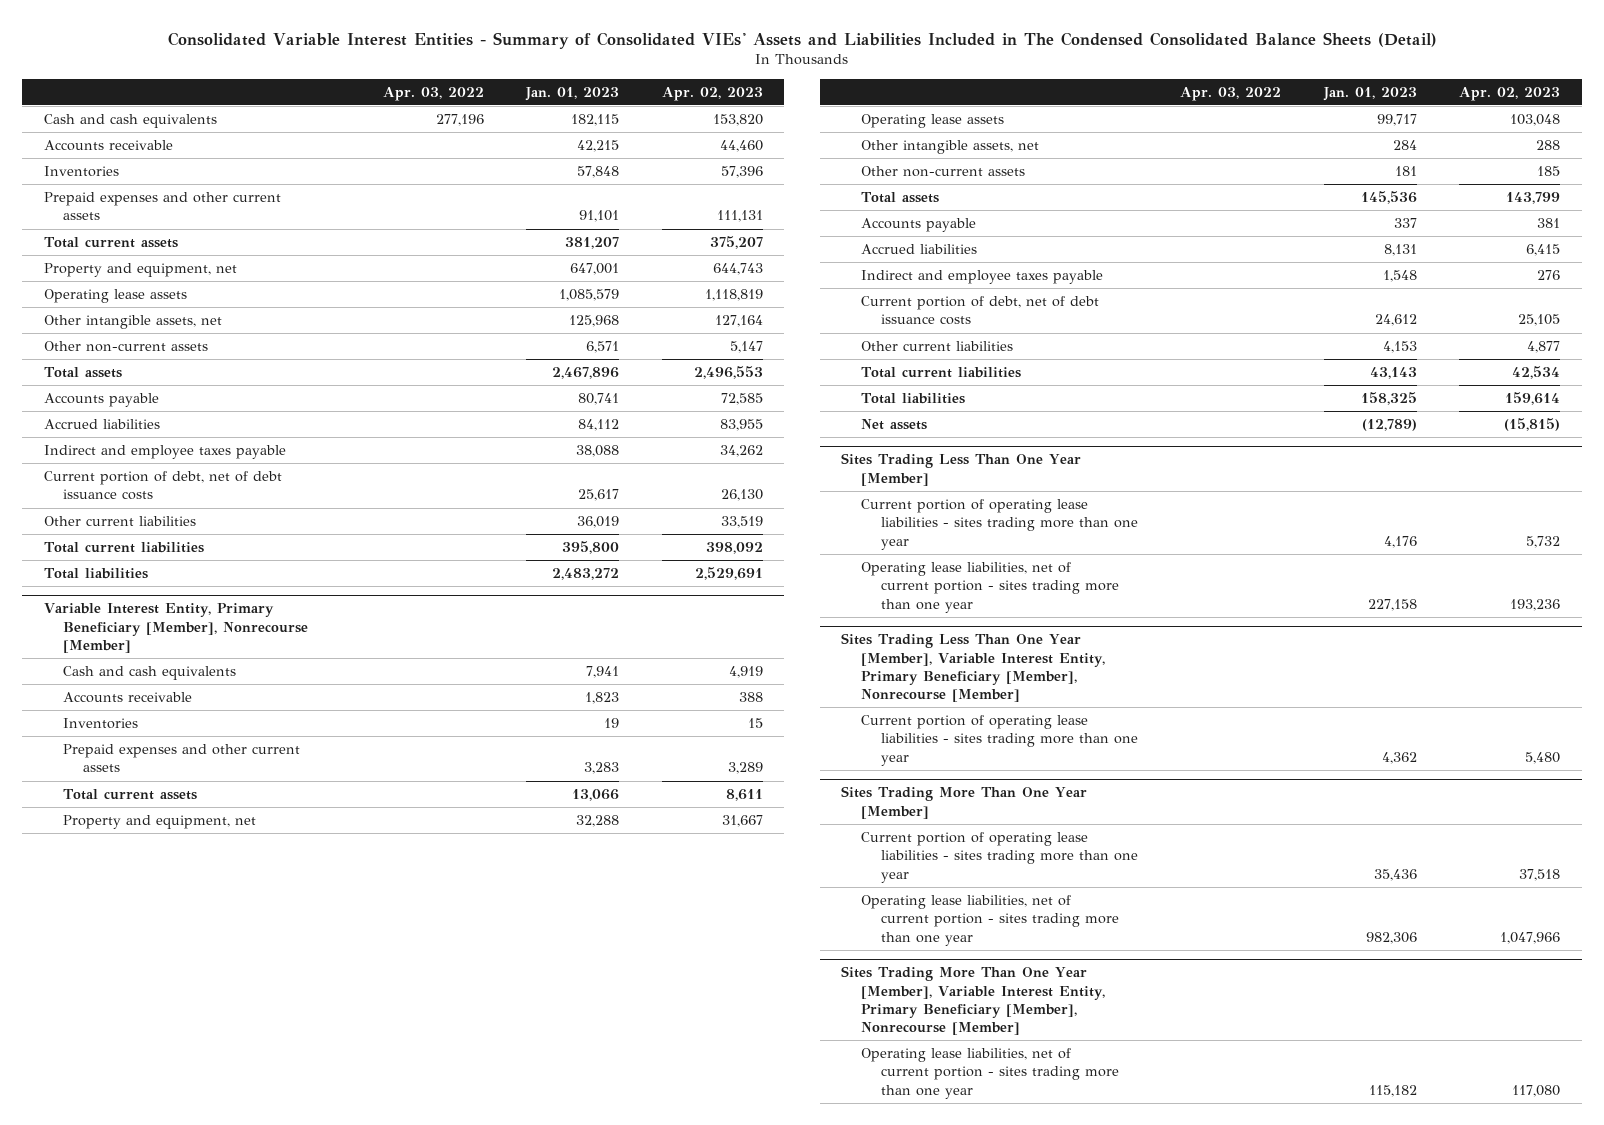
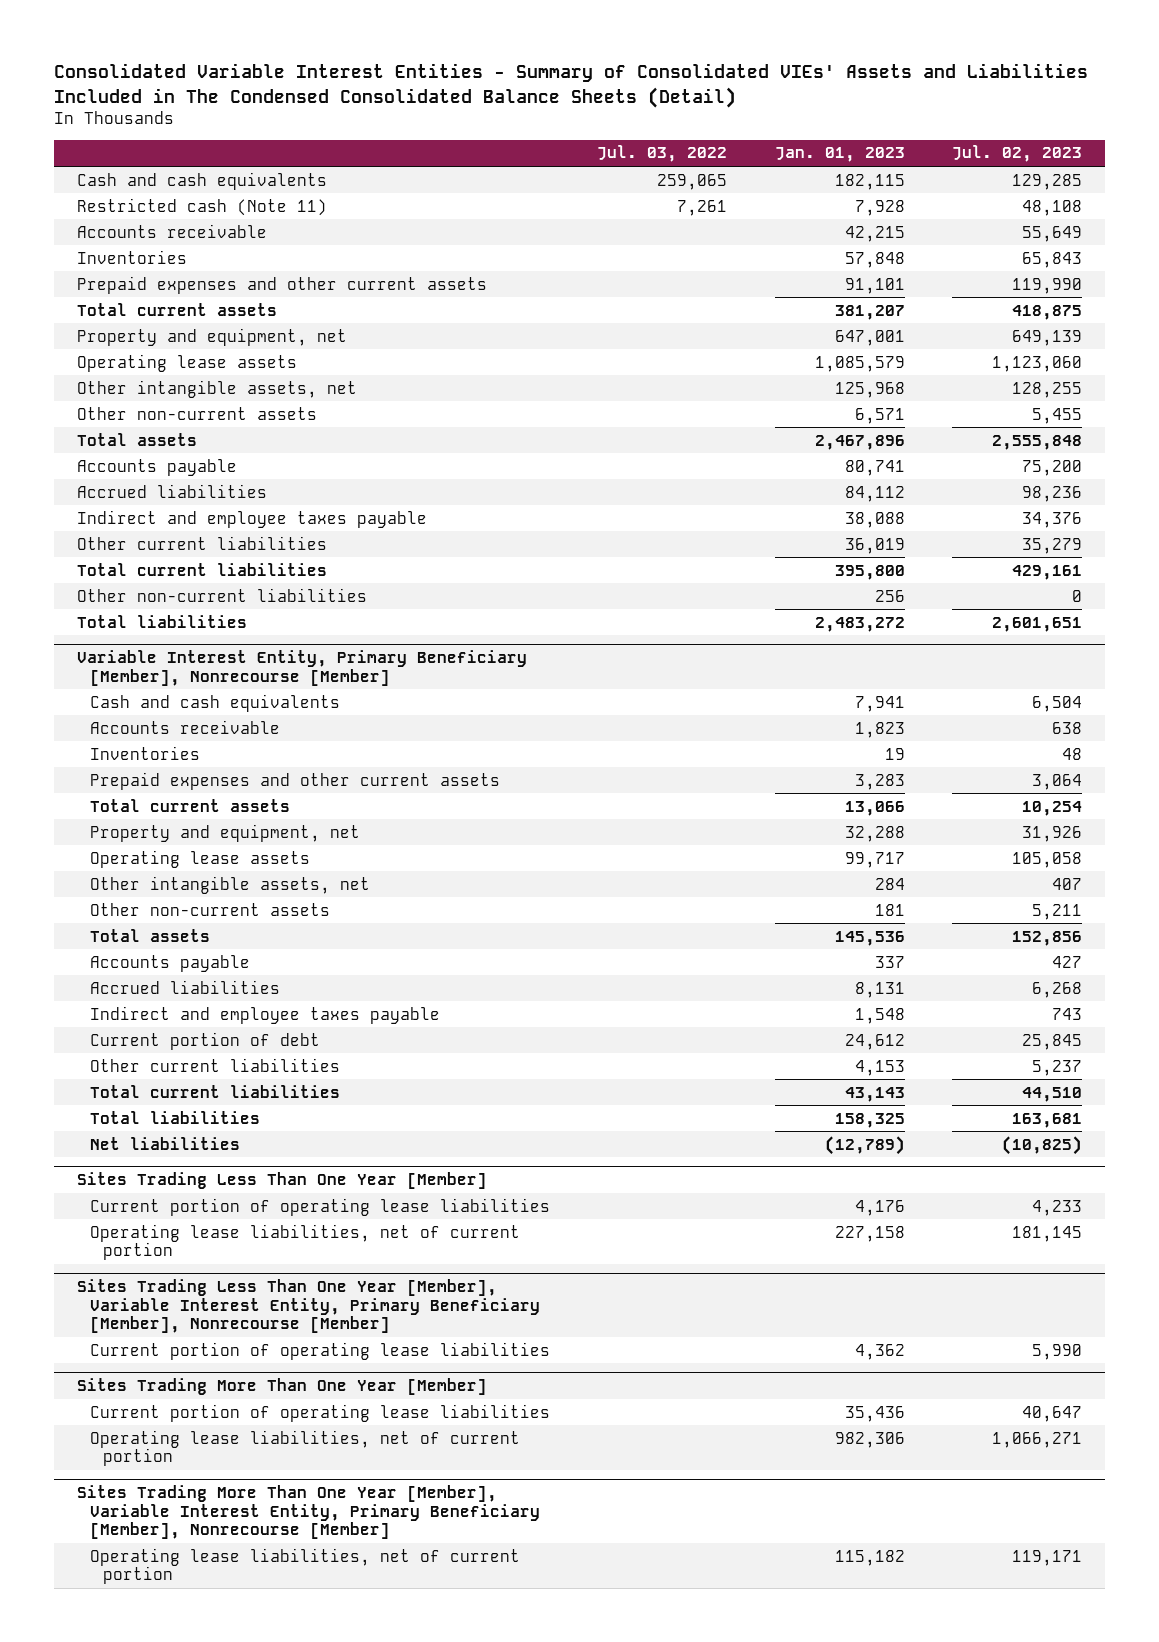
- | Apr. 03, 2022 | Jan. 01, 2023 | Apr. 02, 2023
+ | Jul. 03, 2022 | Jan. 01, 2023 | Jul. 02, 2023
+ Restricted cash (Note 11) | 7,261 | 7,928 | 48,108
- Current portion of debt, net of debt issuance costs | | 25,617 | 26,130
+ Other non-current liabilities | | 256 | 0
@ Variable Interest Entity, Primary Beneficiary [Member], Nonrecourse [Member]
- Current portion of debt, net of debt issuance costs | | 24,612 | 25,105
+ Current portion of debt | | 24,612 | 25,845
- Net assets | | (12,789) | (15,815)
+ Net liabilities | | (12,789) | (10,825)
@ Sites Trading Less Than One Year [Member]
- Current portion of operating lease liabilities - sites trading more than one year | | 4,176 | 5,732
- Operating lease liabilities, net of current portion - sites trading more than one year | | 227,158 | 193,236
+ Current portion of operating lease liabilities | | 4,176 | 4,233
+ Operating lease liabilities, net of current portion | | 227,158 | 181,145
@ Sites Trading Less Than One Year [Member], Variable Interest Entity, Primary Beneficiary [Member], Nonrecourse [Member]
- Current portion of operating lease liabilities - sites trading more than one year | | 4,362 | 5,480
+ Current portion of operating lease liabilities | | 4,362 | 5,990
@ Sites Trading More Than One Year [Member]
- Current portion of operating lease liabilities - sites trading more than one year | | 35,436 | 37,518
- Operating lease liabilities, net of current portion - sites trading more than one year | | 982,306 | 1,047,966
+ Current portion of operating lease liabilities | | 35,436 | 40,647
+ Operating lease liabilities, net of current portion | | 982,306 | 1,066,271
@ Sites Trading More Than One Year [Member], Variable Interest Entity, Primary Beneficiary [Member], Nonrecourse [Member]
- Operating lease liabilities, net of current portion - sites trading more than one year | | 115,182 | 117,080
+ Operating lease liabilities, net of current portion | | 115,182 | 119,171

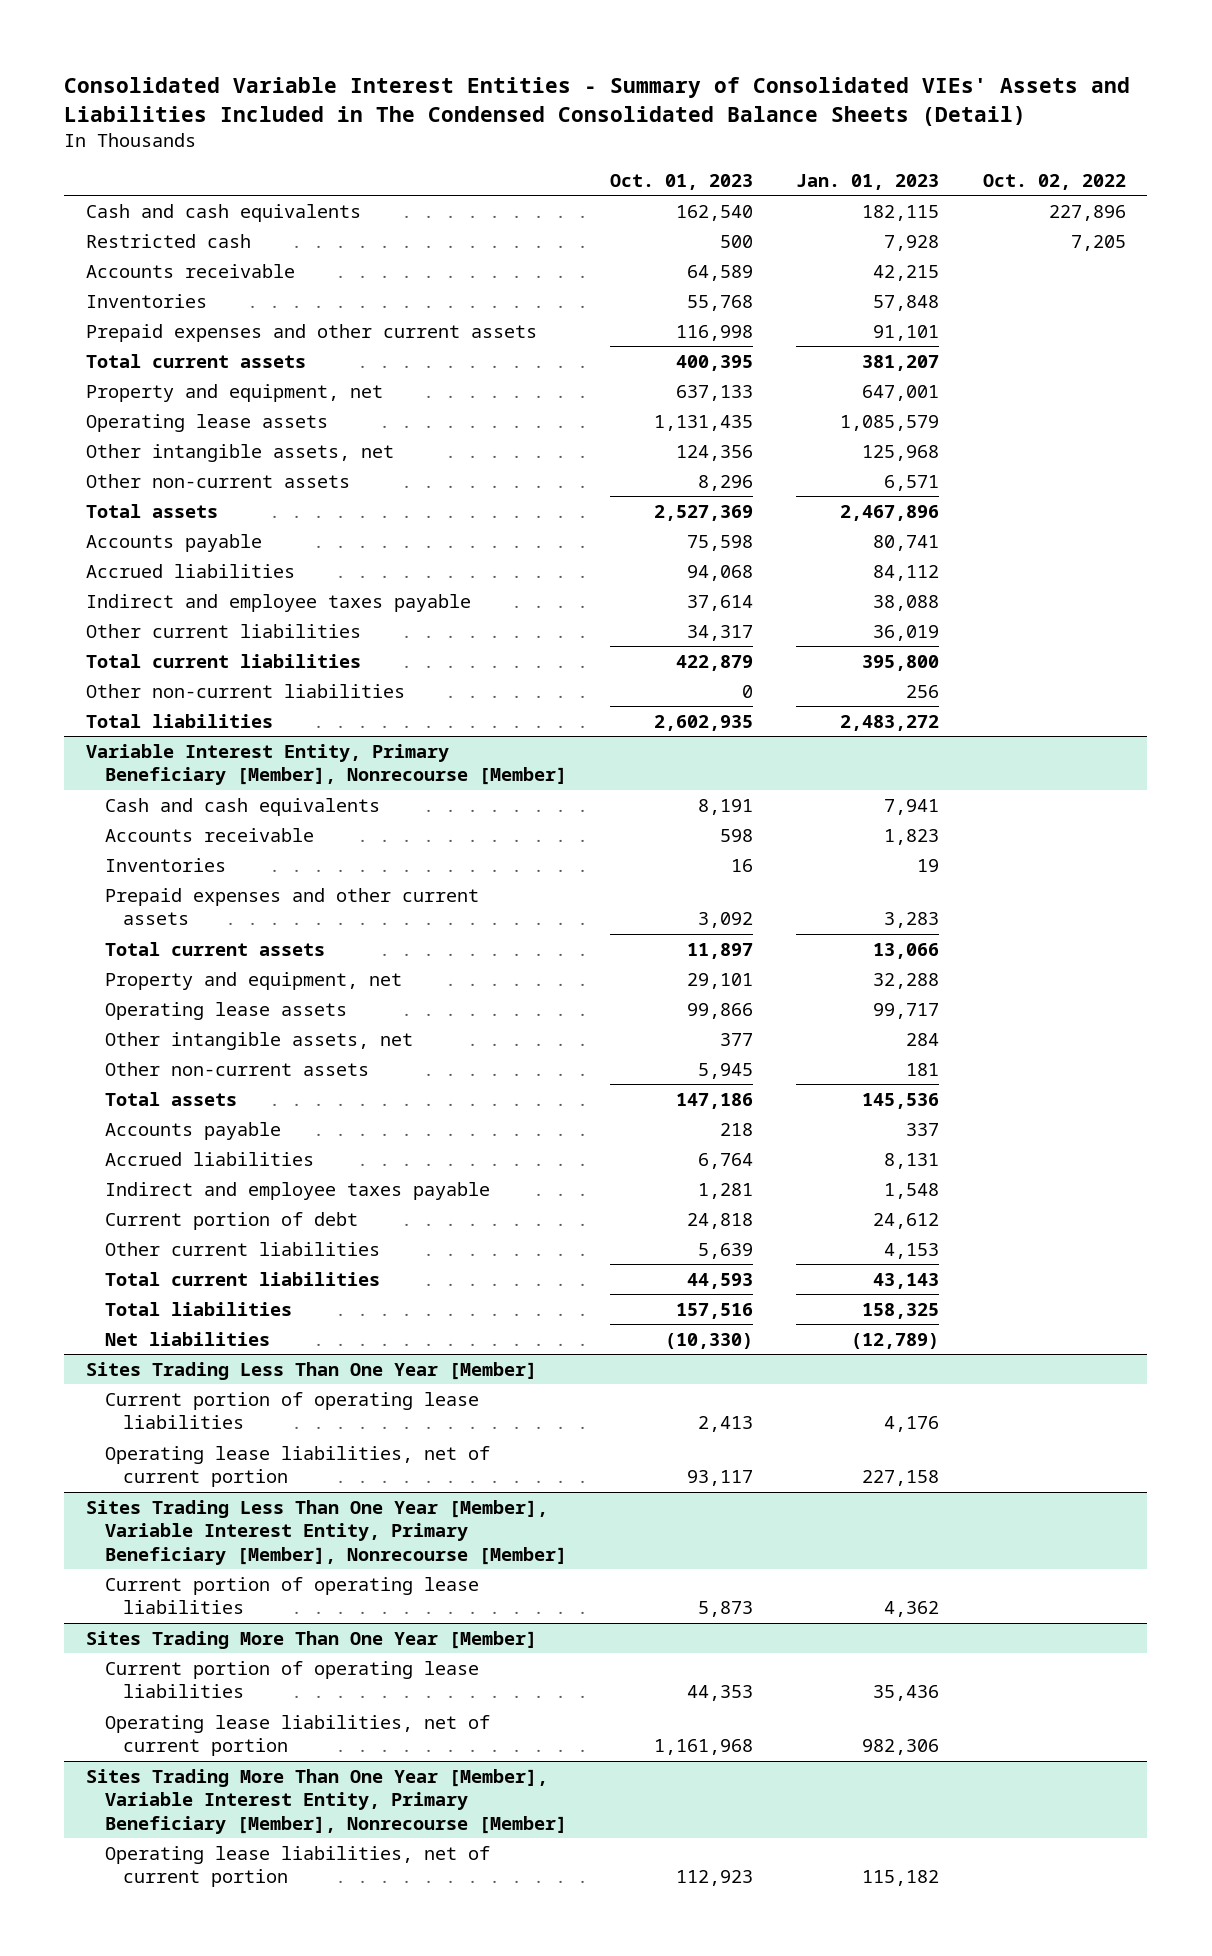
- | Jul. 03, 2022 | Jan. 01, 2023 | Jul. 02, 2023
+ | Oct. 01, 2023 | Jan. 01, 2023 | Oct. 02, 2022
- Restricted cash (Note 11) | 7,261 | 7,928 | 48,108
+ Restricted cash | 500 | 7,928 | 7,205

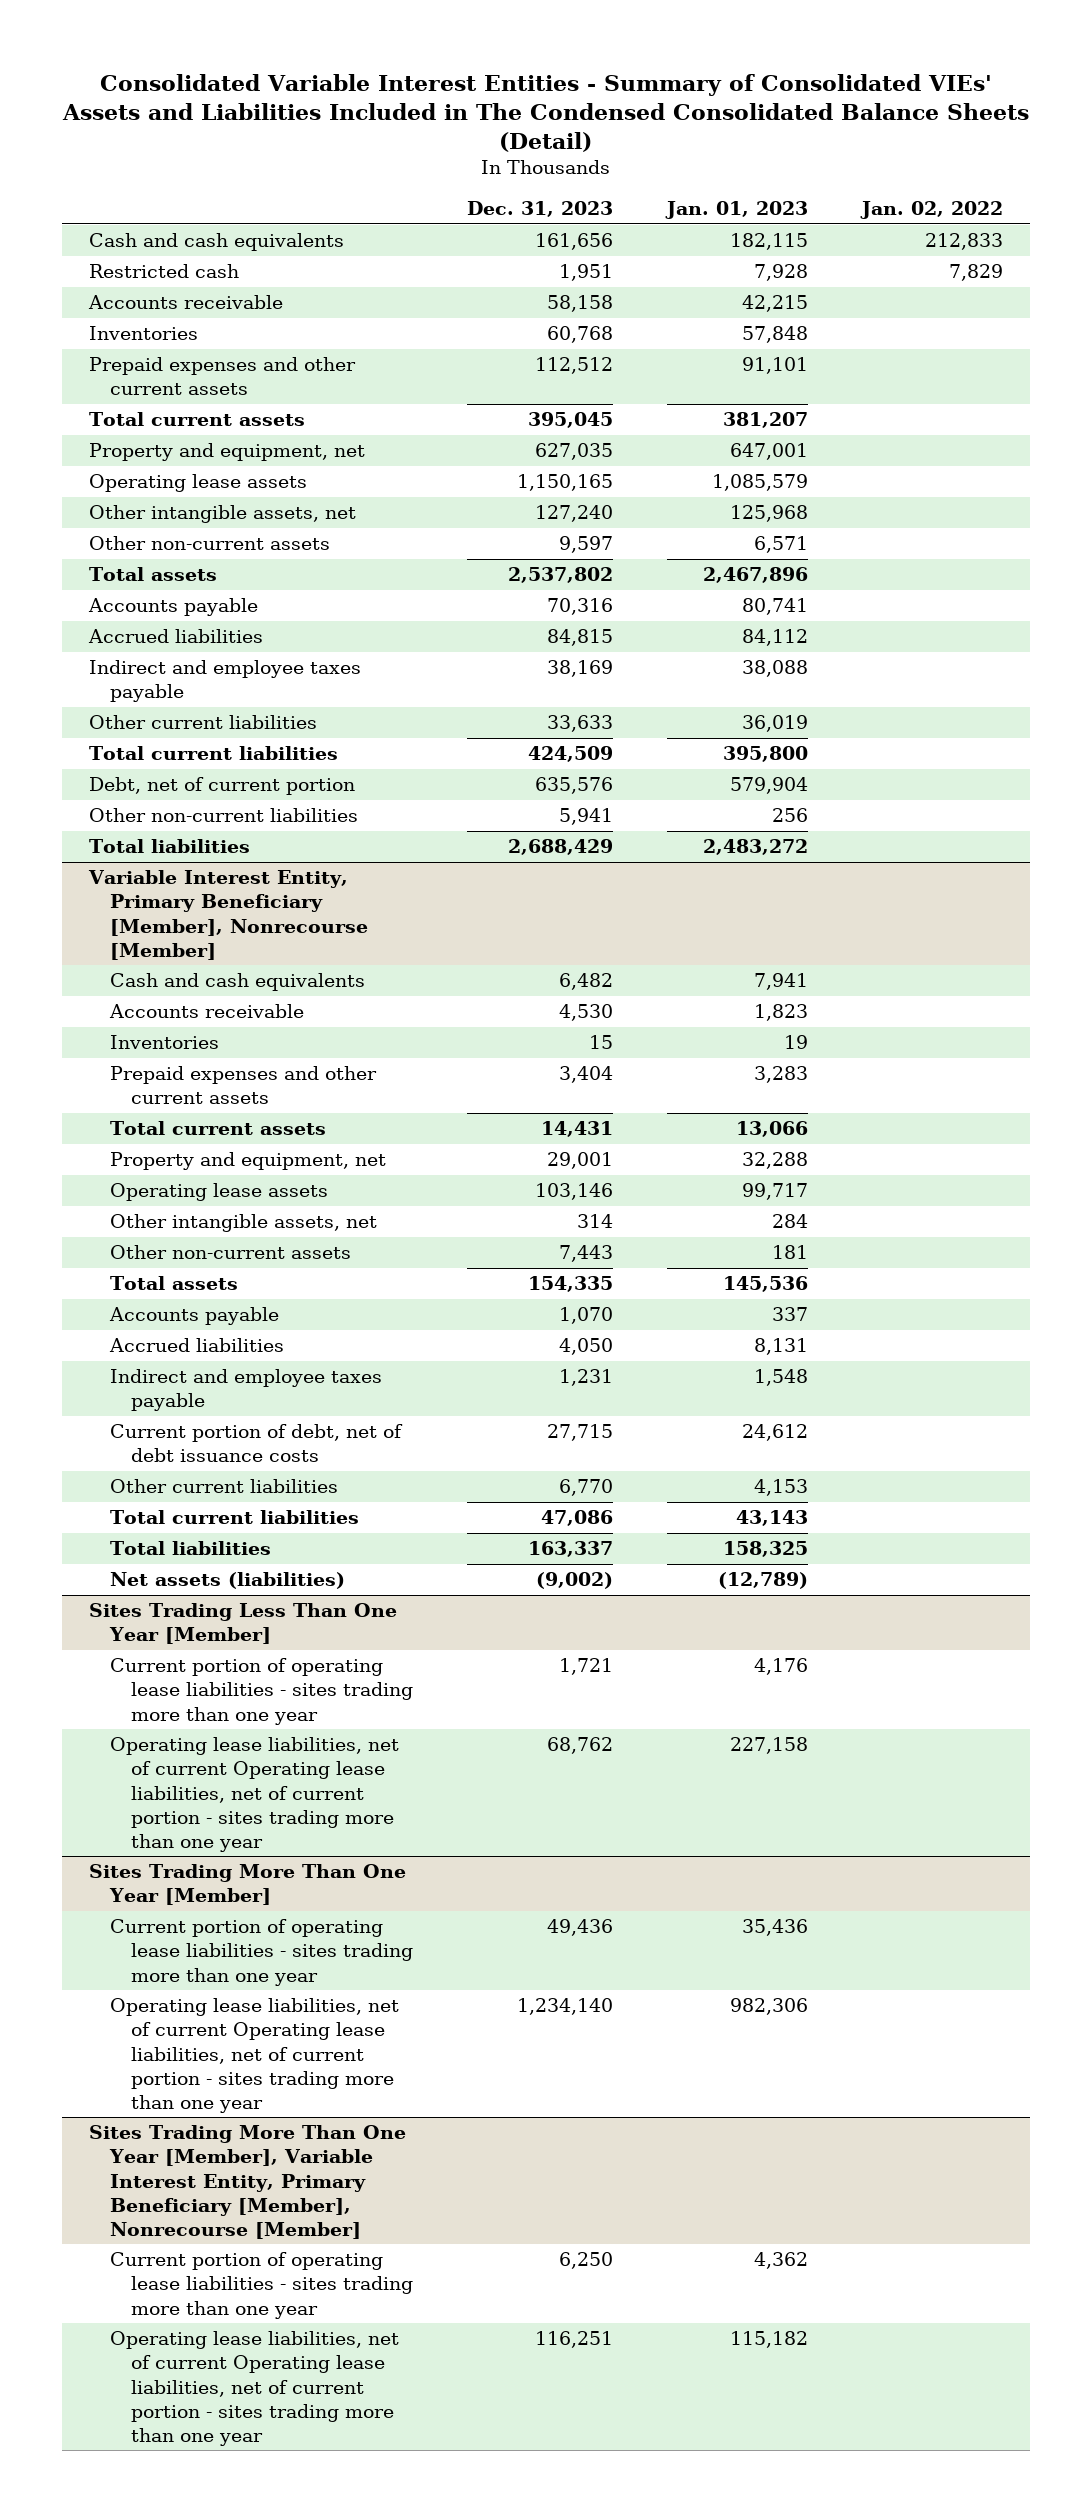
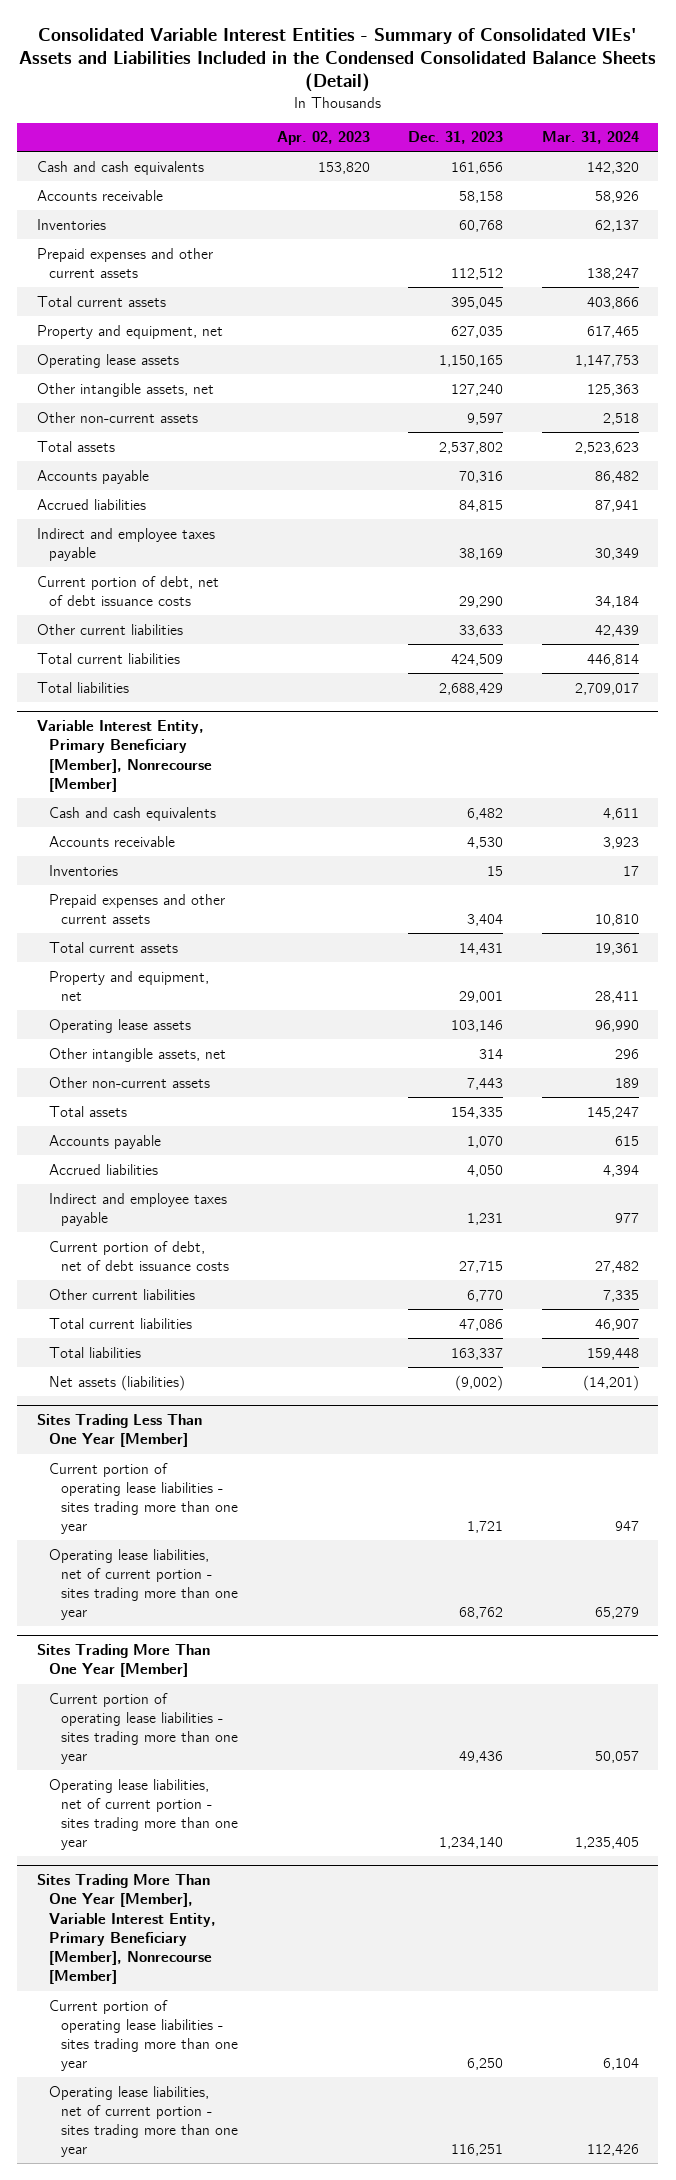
- Consolidated Variable Interest Entities - Summary of Consolidated VIEs' Assets and Liabilities Included in The Condensed Consolidated Balance Sheets (Detail)
+ Consolidated Variable Interest Entities - Summary of Consolidated VIEs' Assets and Liabilities Included in the Condensed Consolidated Balance Sheets (Detail)
- | Dec. 31, 2023 | Jan. 01, 2023 | Jan. 02, 2022
+ | Apr. 02, 2023 | Dec. 31, 2023 | Mar. 31, 2024
- Restricted cash | 1,951 | 7,928 | 7,829
+ Current portion of debt, net of debt issuance costs | | 29,290 | 34,184
- Debt, net of current portion | 635,576 | 579,904 |
- Other non-current liabilities | 5,941 | 256 |
@ Sites Trading Less Than One Year [Member]
- Operating lease liabilities, net of current Operating lease liabilities, net of current portion - sites trading more than one year | 68,762 | 227,158 |
+ Operating lease liabilities, net of current portion - sites trading more than one year | | 68,762 | 65,279
@ Sites Trading More Than One Year [Member]
- Operating lease liabilities, net of current Operating lease liabilities, net of current portion - sites trading more than one year | 1,234,140 | 982,306 |
+ Operating lease liabilities, net of current portion - sites trading more than one year | | 1,234,140 | 1,235,405
@ Sites Trading More Than One Year [Member], Variable Interest Entity, Primary Beneficiary [Member], Nonrecourse [Member]
- Operating lease liabilities, net of current Operating lease liabilities, net of current portion - sites trading more than one year | 116,251 | 115,182 |
+ Operating lease liabilities, net of current portion - sites trading more than one year | | 116,251 | 112,426

